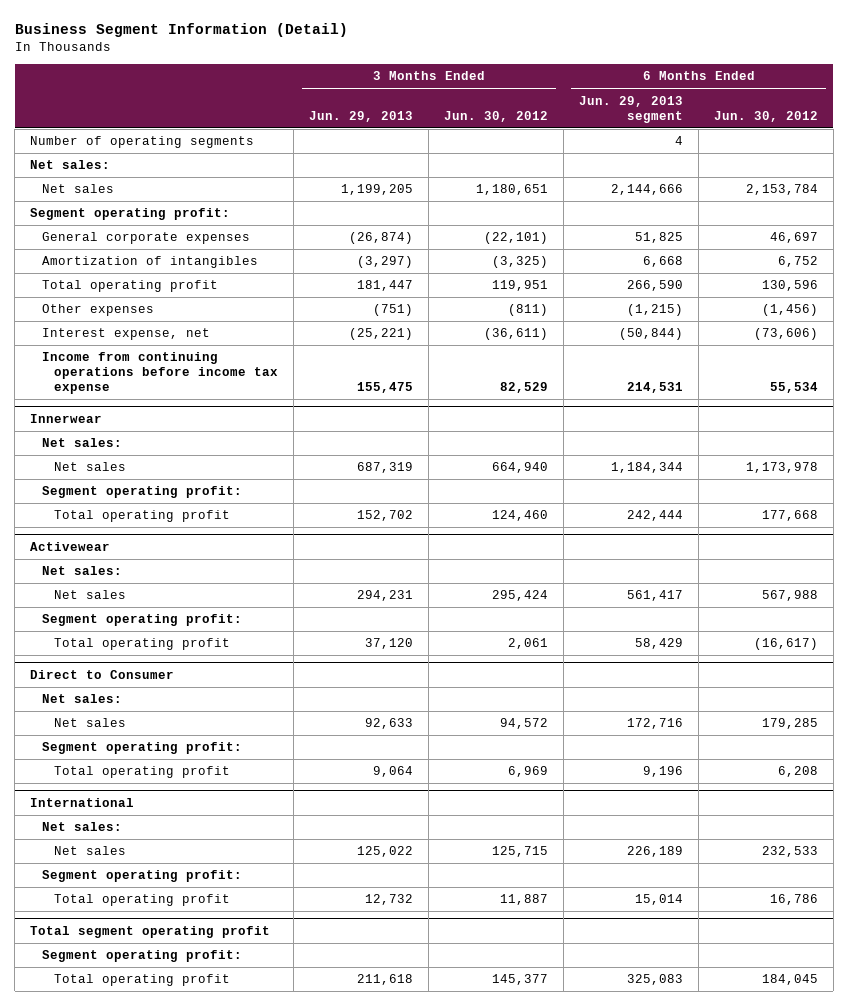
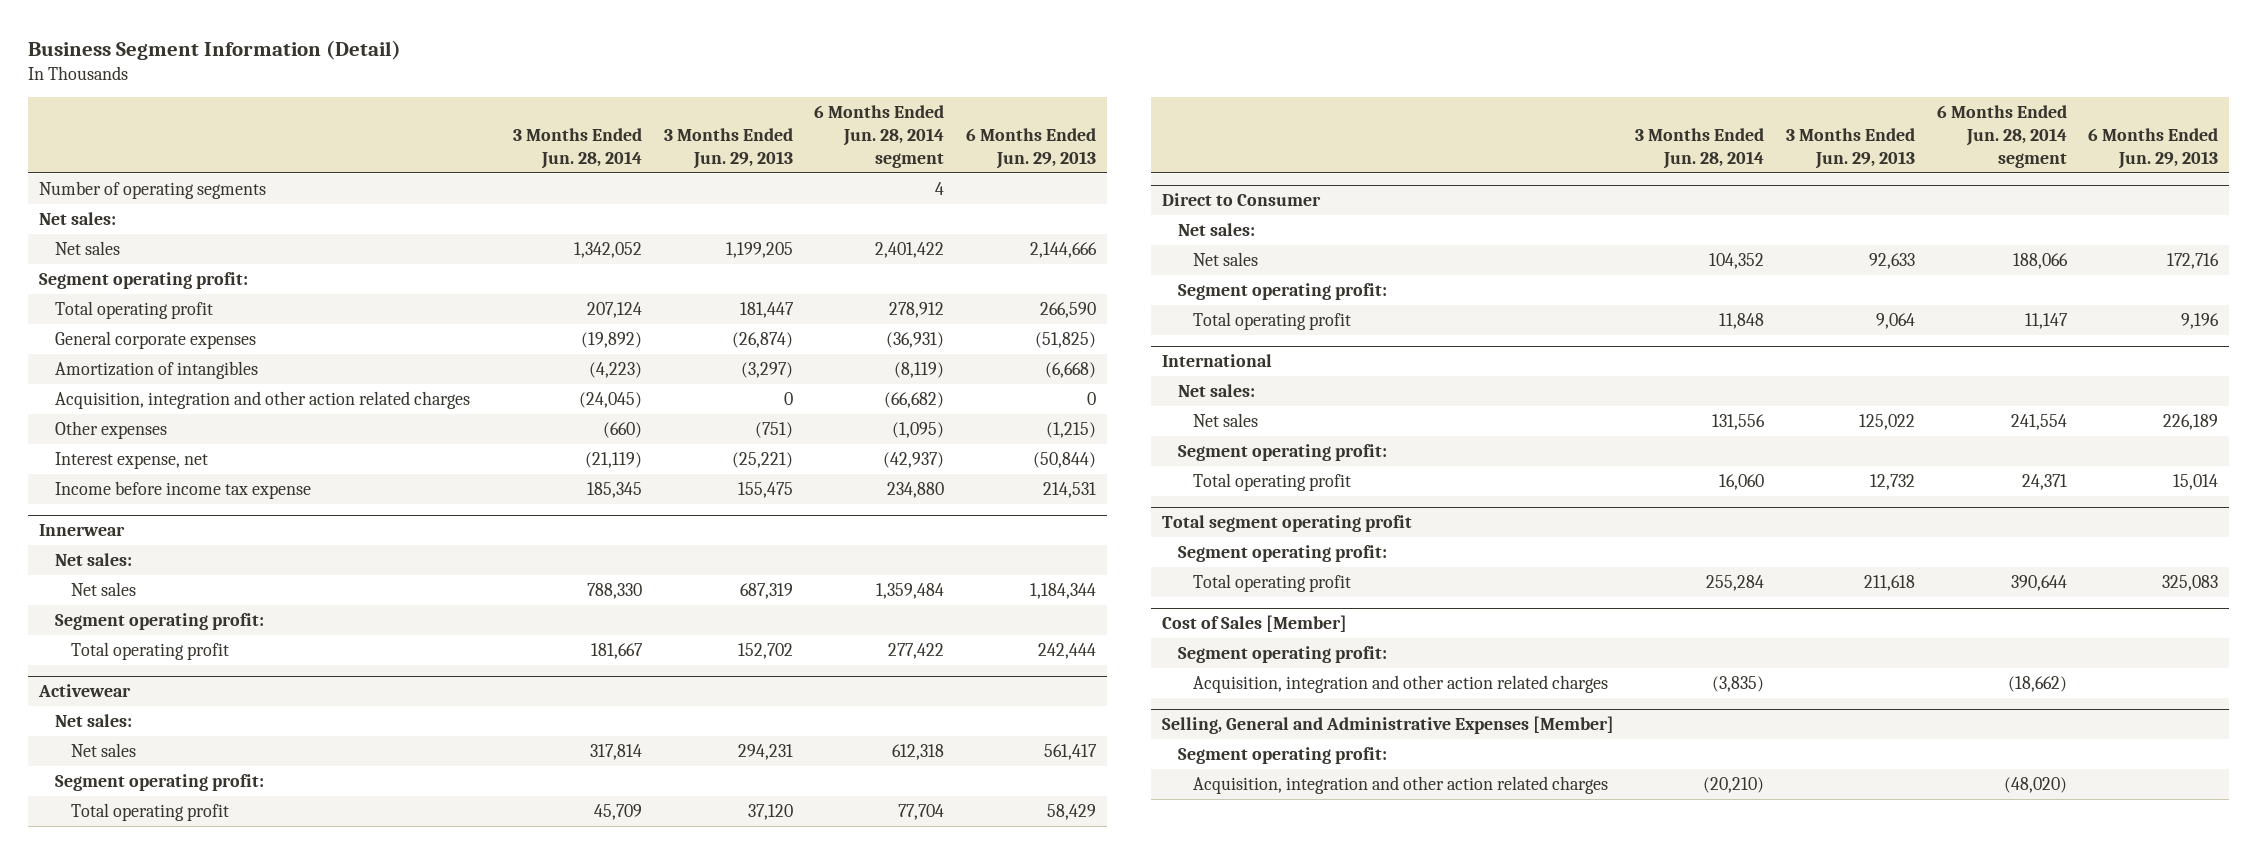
- | 3 Months Ended Jun. 29, 2013 | 3 Months Ended Jun. 30, 2012 | 6 Months Ended Jun. 29, 2013 segment | 6 Months Ended Jun. 30, 2012
+ | 3 Months Ended Jun. 28, 2014 | 3 Months Ended Jun. 29, 2013 | 6 Months Ended Jun. 28, 2014 segment | 6 Months Ended Jun. 29, 2013
moved up: Total operating profit | 207,124 | 181,447 | 278,912 | 266,590
+ Acquisition, integration and other action related charges | (24,045) | 0 | (66,682) | 0
- Income from continuing operations before income tax expense | 155,475 | 82,529 | 214,531 | 55,534
+ Income before income tax expense | 185,345 | 155,475 | 234,880 | 214,531
+ Cost of Sales [Member]
+ Segment operating profit:
+ Acquisition, integration and other action related charges | (3,835) | | (18,662) |
+ Selling, General and Administrative Expenses [Member]
+ Segment operating profit:
+ Acquisition, integration and other action related charges | (20,210) | | (48,020) |

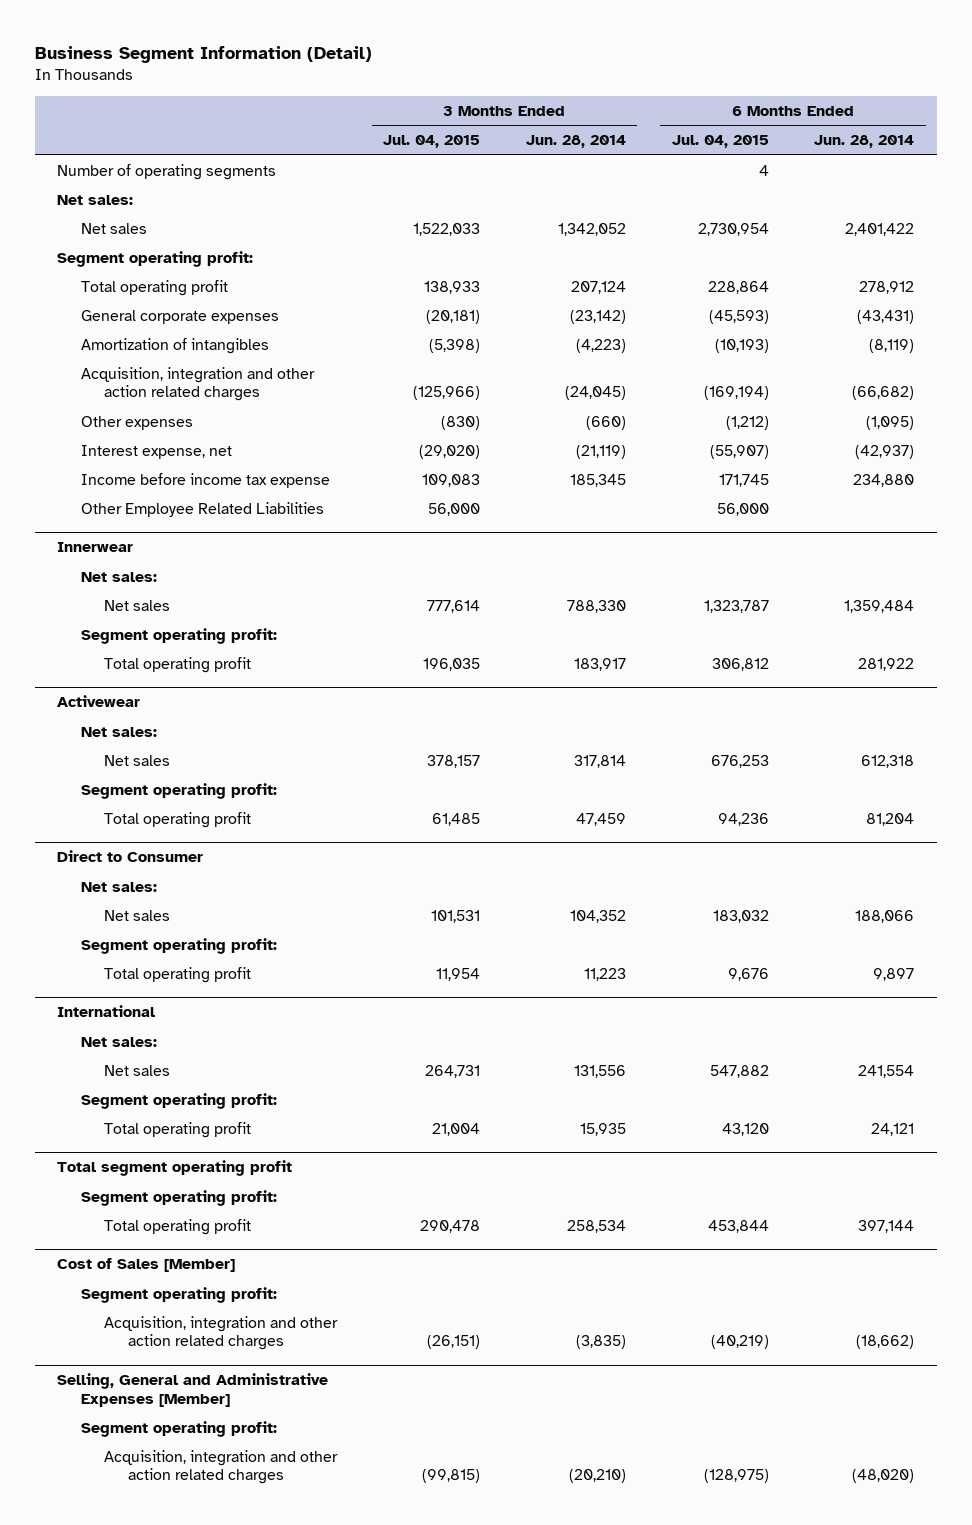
- | 3 Months Ended Jun. 28, 2014 | 3 Months Ended Jun. 29, 2013 | 6 Months Ended Jun. 28, 2014 segment | 6 Months Ended Jun. 29, 2013
+ | 3 Months Ended Jul. 04, 2015 | 3 Months Ended Jun. 28, 2014 | 6 Months Ended Jul. 04, 2015 | 6 Months Ended Jun. 28, 2014
- General corporate expenses | (19,892) | (26,874) | (36,931) | (51,825)
+ General corporate expenses | (20,181) | (23,142) | (45,593) | (43,431)
+ Other Employee Related Liabilities | 56,000 | | 56,000 |
@ Innerwear
- Total operating profit | 181,667 | 152,702 | 277,422 | 242,444
+ Total operating profit | 196,035 | 183,917 | 306,812 | 281,922
@ Activewear
- Total operating profit | 45,709 | 37,120 | 77,704 | 58,429
+ Total operating profit | 61,485 | 47,459 | 94,236 | 81,204
@ Direct to Consumer
- Total operating profit | 11,848 | 9,064 | 11,147 | 9,196
+ Total operating profit | 11,954 | 11,223 | 9,676 | 9,897
@ International
- Total operating profit | 16,060 | 12,732 | 24,371 | 15,014
+ Total operating profit | 21,004 | 15,935 | 43,120 | 24,121
@ Total segment operating profit
- Total operating profit | 255,284 | 211,618 | 390,644 | 325,083
+ Total operating profit | 290,478 | 258,534 | 453,844 | 397,144

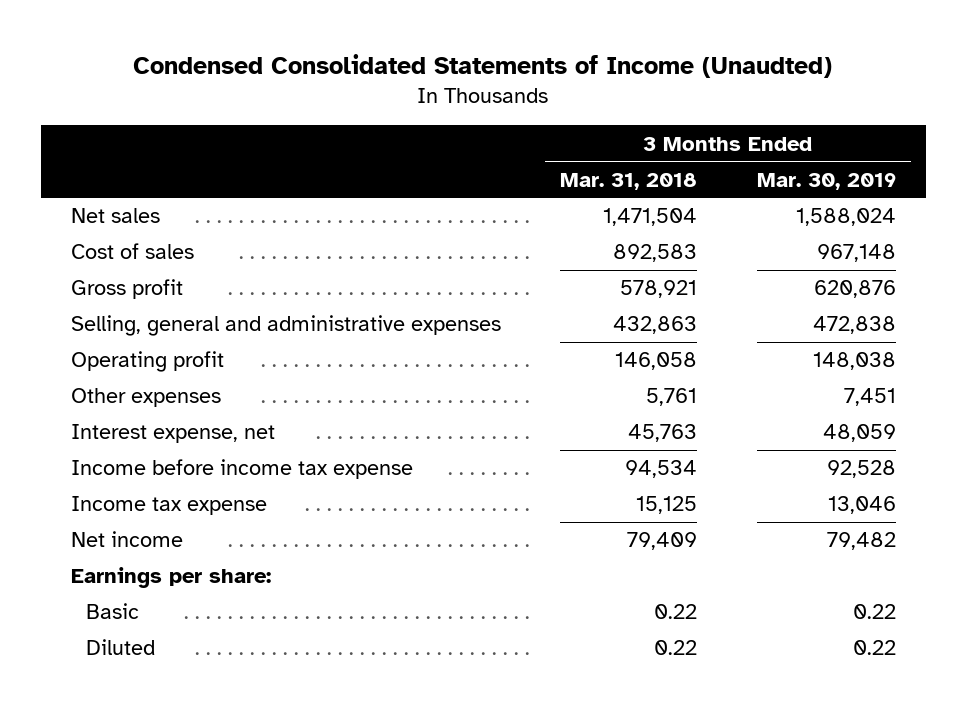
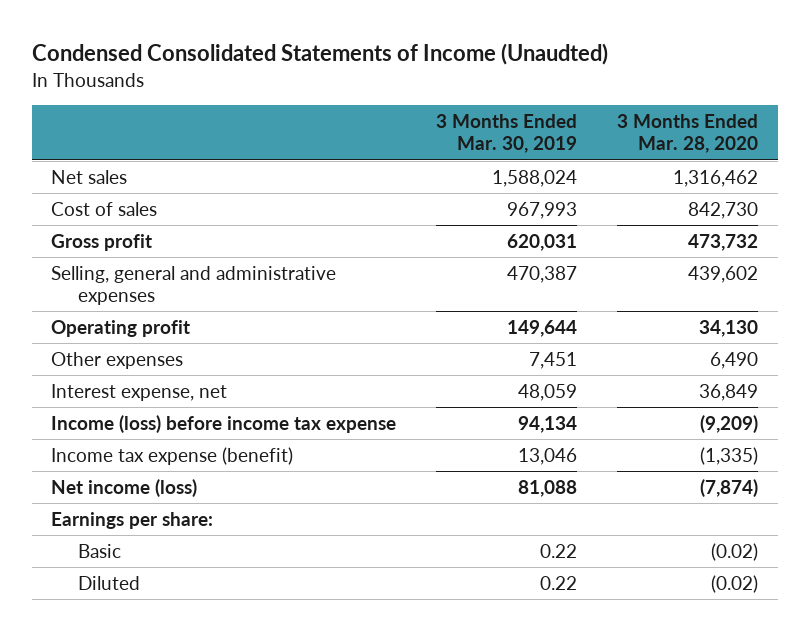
- | 3 Months Ended Mar. 31, 2018 | 3 Months Ended Mar. 30, 2019
+ | 3 Months Ended Mar. 30, 2019 | 3 Months Ended Mar. 28, 2020
- Cost of sales | 892,583 | 967,148
- Gross profit | 578,921 | 620,876
- Selling, general and administrative expenses | 432,863 | 472,838
- Operating profit | 146,058 | 148,038
+ Cost of sales | 967,993 | 842,730
+ Gross profit | 620,031 | 473,732
+ Selling, general and administrative expenses | 470,387 | 439,602
+ Operating profit | 149,644 | 34,130
- Income before income tax expense | 94,534 | 92,528
- Income tax expense | 15,125 | 13,046
- Net income | 79,409 | 79,482
+ Income (loss) before income tax expense | 94,134 | (9,209)
+ Income tax expense (benefit) | 13,046 | (1,335)
+ Net income (loss) | 81,088 | (7,874)

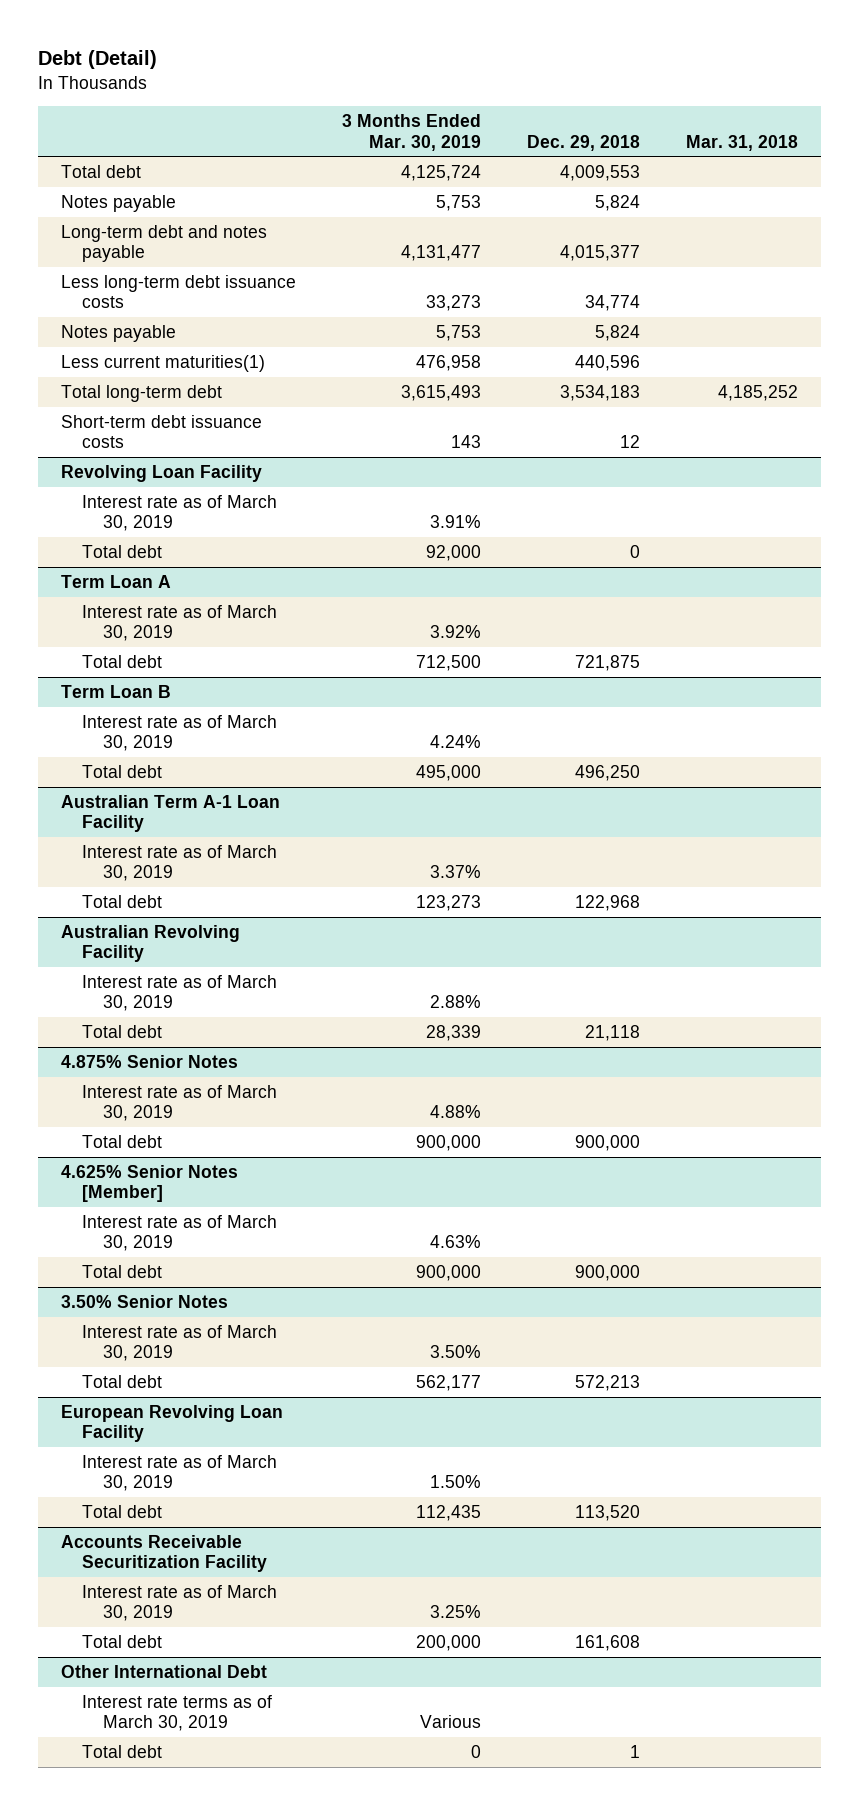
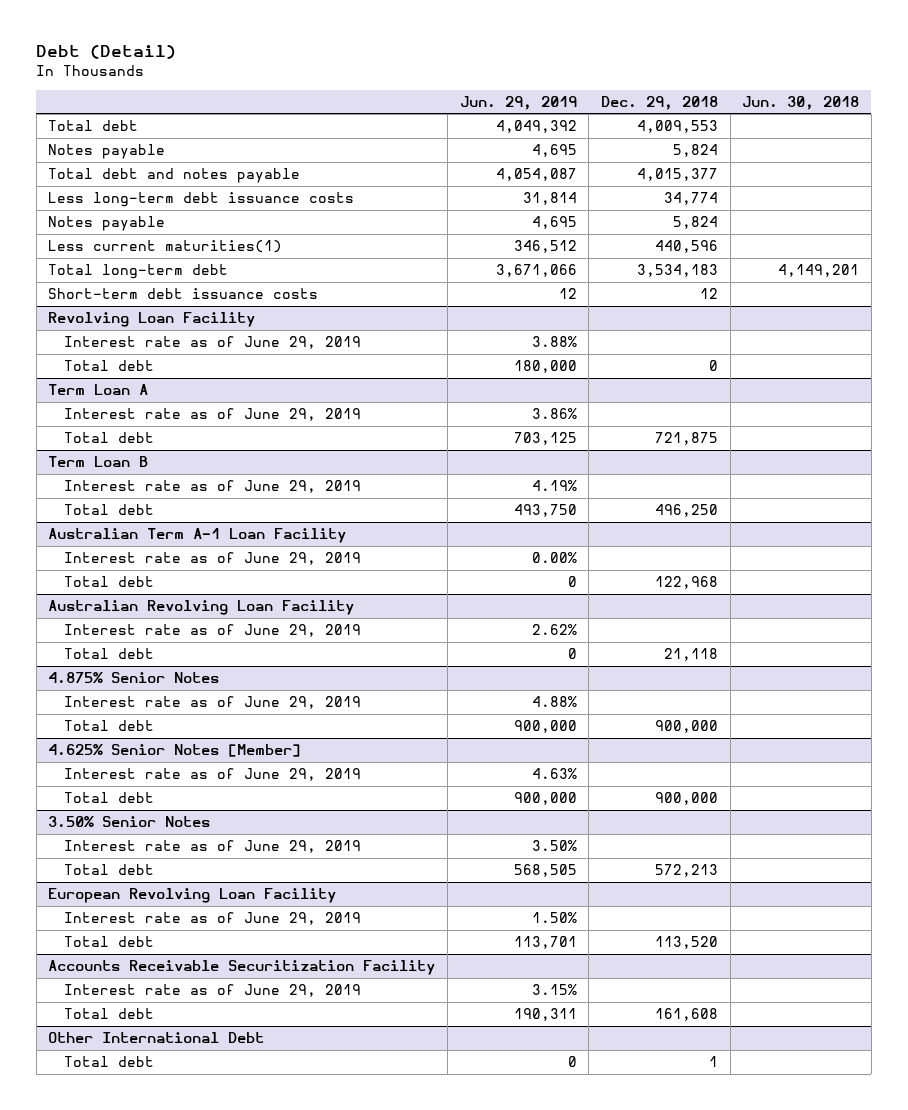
- | 3 Months Ended Mar. 30, 2019 | Dec. 29, 2018 | Mar. 31, 2018
+ | Jun. 29, 2019 | Dec. 29, 2018 | Jun. 30, 2018
- Long-term debt and notes payable | 4,131,477 | 4,015,377 |
+ Total debt and notes payable | 4,054,087 | 4,015,377 |
@ Revolving Loan Facility
- Interest rate as of March 30, 2019 | 3.91% | |
+ Interest rate as of June 29, 2019 | 3.88% | |
@ Term Loan A
- Interest rate as of March 30, 2019 | 3.92% | |
+ Interest rate as of June 29, 2019 | 3.86% | |
@ Term Loan B
- Interest rate as of March 30, 2019 | 4.24% | |
+ Interest rate as of June 29, 2019 | 4.19% | |
@ Australian Term A-1 Loan Facility
- Interest rate as of March 30, 2019 | 3.37% | |
+ Interest rate as of June 29, 2019 | 0.00% | |
- Australian Revolving Facility
- Interest rate as of March 30, 2019 | 2.88% | |
+ Australian Revolving Loan Facility
+ Interest rate as of June 29, 2019 | 2.62% | |
@ 4.875% Senior Notes
- Interest rate as of March 30, 2019 | 4.88% | |
+ Interest rate as of June 29, 2019 | 4.88% | |
@ 4.625% Senior Notes [Member]
- Interest rate as of March 30, 2019 | 4.63% | |
+ Interest rate as of June 29, 2019 | 4.63% | |
@ 3.50% Senior Notes
- Interest rate as of March 30, 2019 | 3.50% | |
+ Interest rate as of June 29, 2019 | 3.50% | |
@ European Revolving Loan Facility
- Interest rate as of March 30, 2019 | 1.50% | |
+ Interest rate as of June 29, 2019 | 1.50% | |
@ Accounts Receivable Securitization Facility
- Interest rate as of March 30, 2019 | 3.25% | |
+ Interest rate as of June 29, 2019 | 3.15% | |
@ Other International Debt
- Interest rate terms as of March 30, 2019 | Various | |

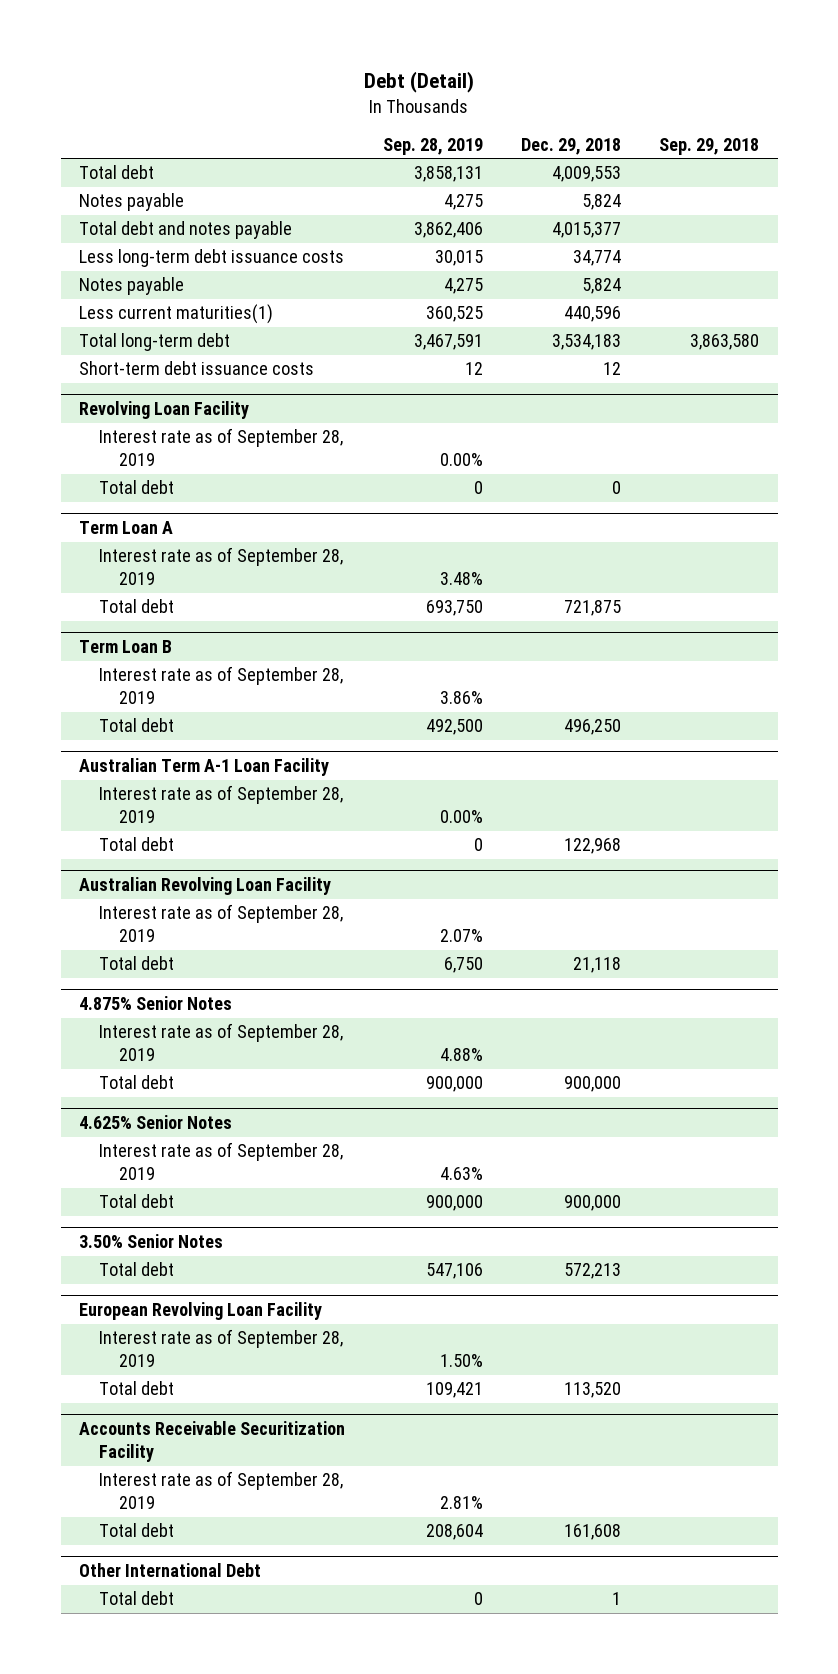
- | Jun. 29, 2019 | Dec. 29, 2018 | Jun. 30, 2018
+ | Sep. 28, 2019 | Dec. 29, 2018 | Sep. 29, 2018
@ Revolving Loan Facility
- Interest rate as of June 29, 2019 | 3.88% | |
+ Interest rate as of September 28, 2019 | 0.00% | |
@ Term Loan A
- Interest rate as of June 29, 2019 | 3.86% | |
+ Interest rate as of September 28, 2019 | 3.48% | |
@ Term Loan B
- Interest rate as of June 29, 2019 | 4.19% | |
+ Interest rate as of September 28, 2019 | 3.86% | |
@ Australian Term A-1 Loan Facility
- Interest rate as of June 29, 2019 | 0.00% | |
+ Interest rate as of September 28, 2019 | 0.00% | |
@ Australian Revolving Loan Facility
- Interest rate as of June 29, 2019 | 2.62% | |
+ Interest rate as of September 28, 2019 | 2.07% | |
@ 4.875% Senior Notes
- Interest rate as of June 29, 2019 | 4.88% | |
+ Interest rate as of September 28, 2019 | 4.88% | |
- 4.625% Senior Notes [Member]
- Interest rate as of June 29, 2019 | 4.63% | |
+ 4.625% Senior Notes
+ Interest rate as of September 28, 2019 | 4.63% | |
@ 3.50% Senior Notes
- Interest rate as of June 29, 2019 | 3.50% | |
@ European Revolving Loan Facility
- Interest rate as of June 29, 2019 | 1.50% | |
+ Interest rate as of September 28, 2019 | 1.50% | |
@ Accounts Receivable Securitization Facility
- Interest rate as of June 29, 2019 | 3.15% | |
+ Interest rate as of September 28, 2019 | 2.81% | |

